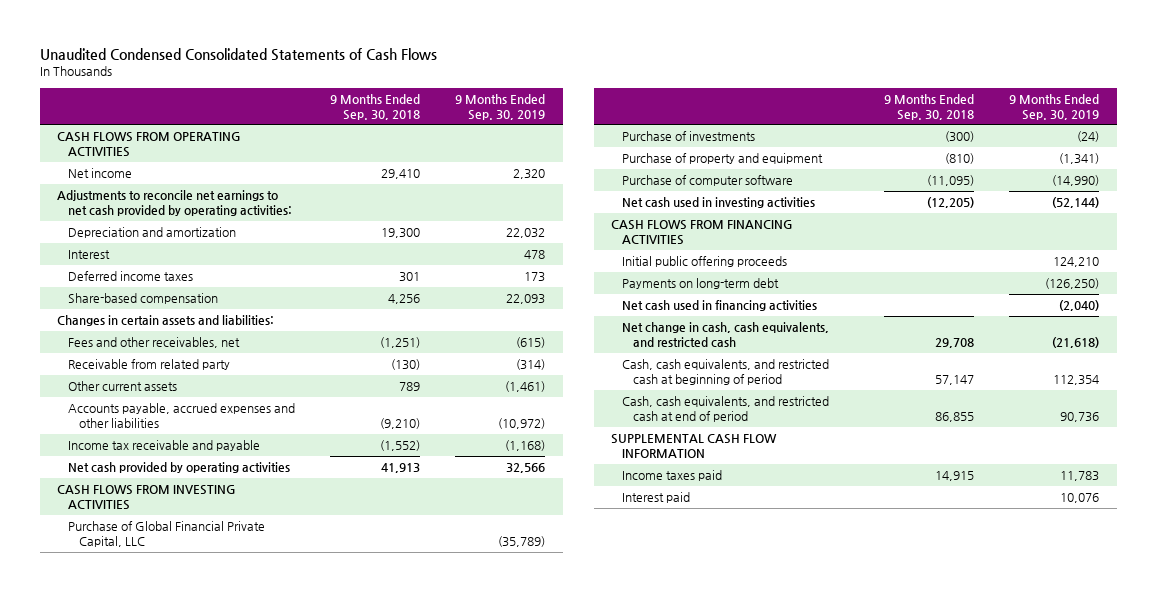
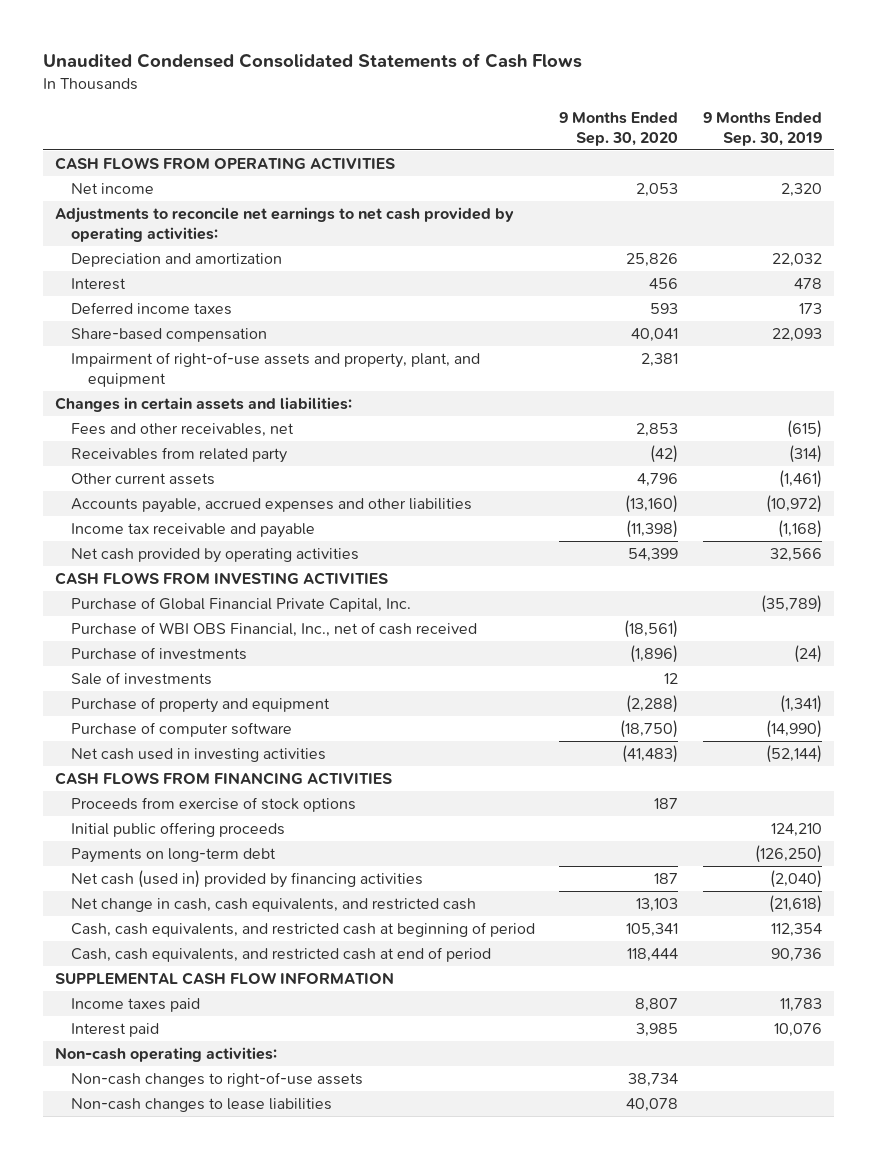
- | 9 Months Ended Sep. 30, 2018 | 9 Months Ended Sep. 30, 2019
+ | 9 Months Ended Sep. 30, 2020 | 9 Months Ended Sep. 30, 2019
+ Impairment of right-of-use assets and property, plant, and equipment | 2,381 |
- Receivable from related party | (130) | (314)
+ Receivables from related party | (42) | (314)
- Purchase of Global Financial Private Capital, LLC | | (35,789)
+ Purchase of Global Financial Private Capital, Inc. | | (35,789)
+ Purchase of WBI OBS Financial, Inc., net of cash received | (18,561) |
+ Sale of investments | 12 |
+ Proceeds from exercise of stock options | 187 |
- Net cash used in financing activities | | (2,040)
+ Net cash (used in) provided by financing activities | 187 | (2,040)
+ Non-cash operating activities:
+ Non-cash changes to right-of-use assets | 38,734 |
+ Non-cash changes to lease liabilities | 40,078 |

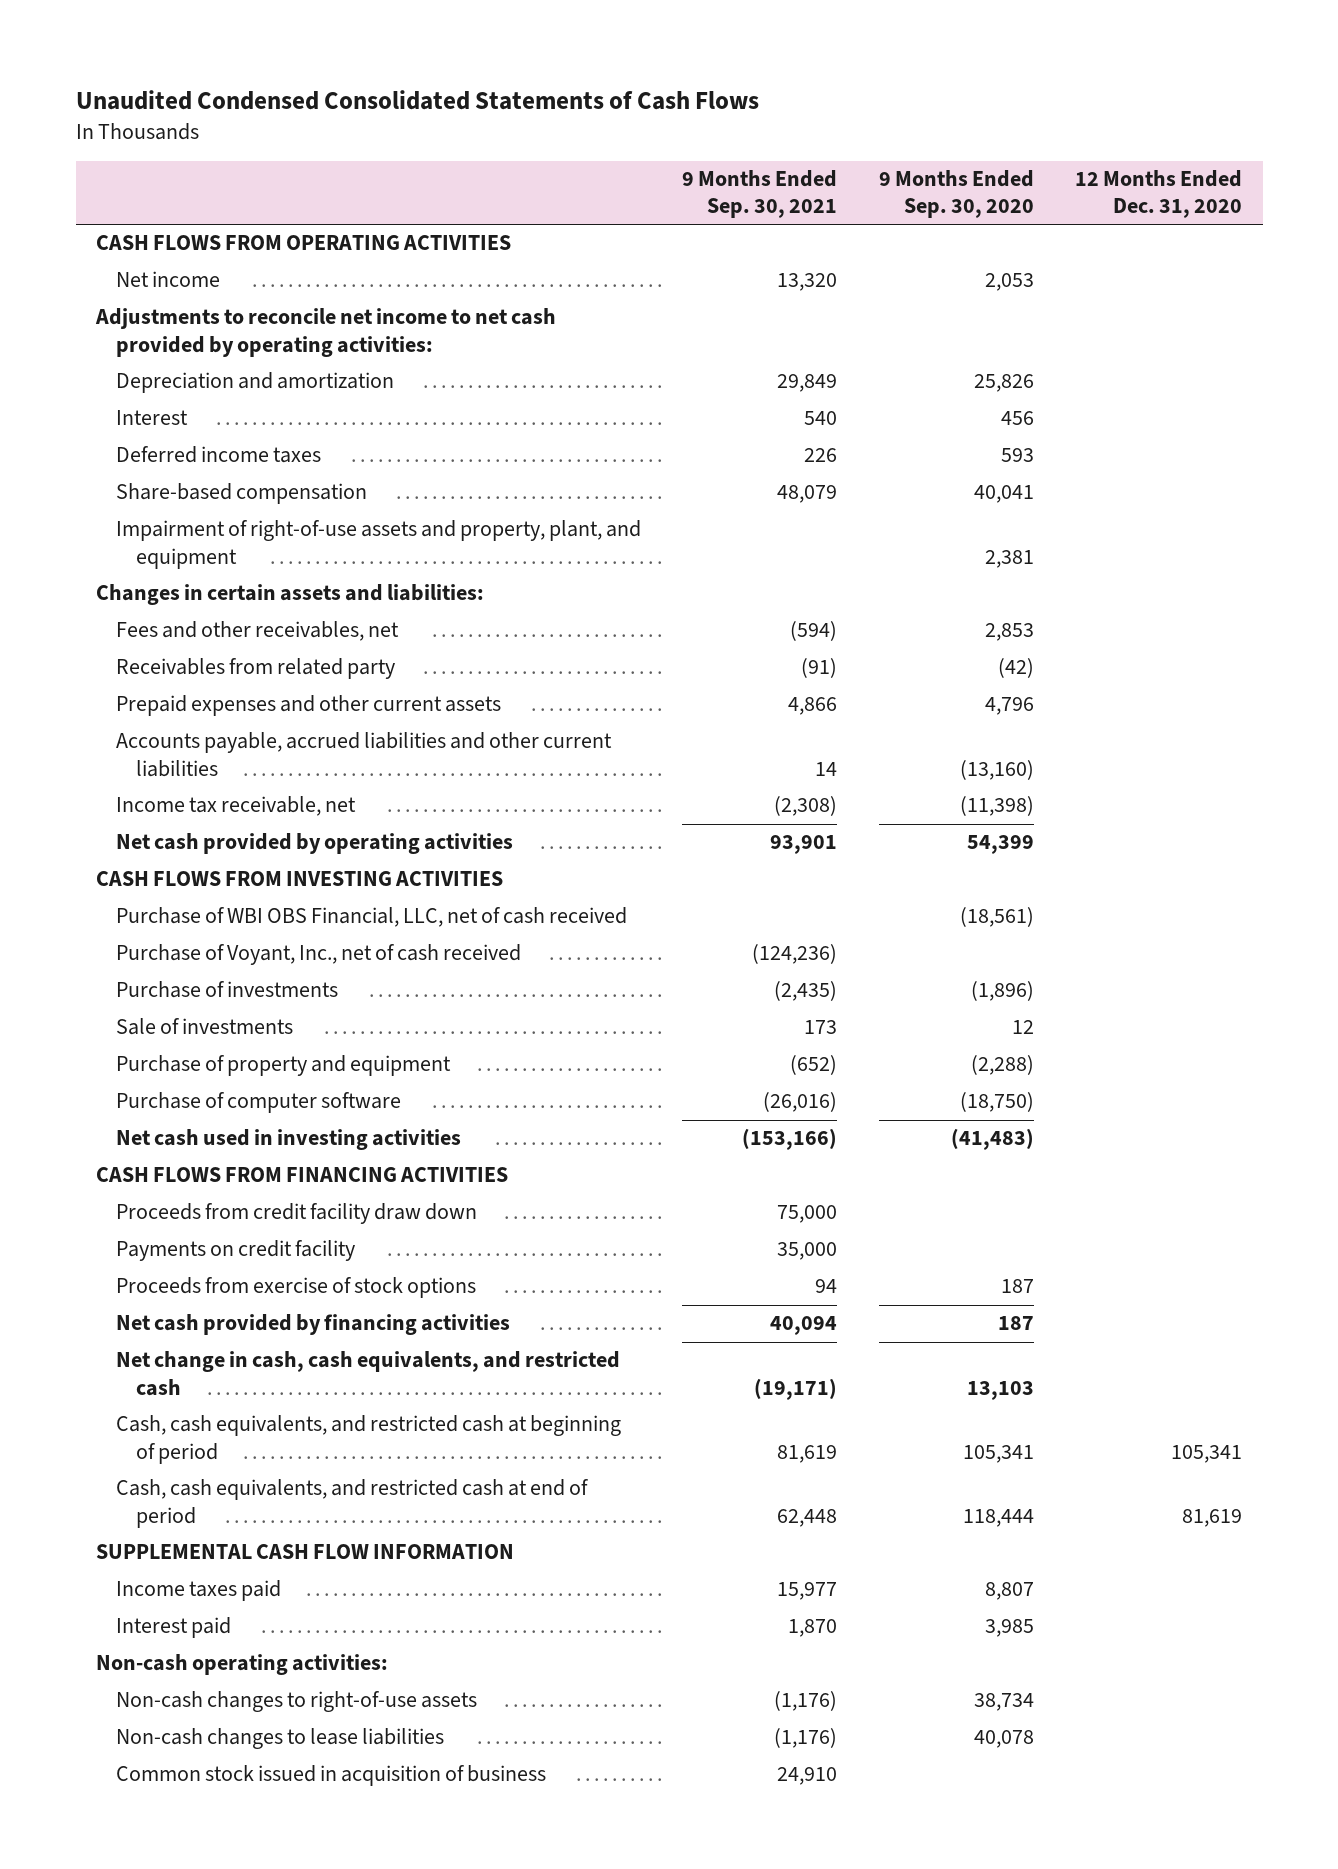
- | 9 Months Ended Sep. 30, 2020 | 9 Months Ended Sep. 30, 2019
+ | 9 Months Ended Sep. 30, 2021 | 9 Months Ended Sep. 30, 2020 | 12 Months Ended Dec. 31, 2020
- Adjustments to reconcile net earnings to net cash provided by operating activities:
+ Adjustments to reconcile net income to net cash provided by operating activities:
- Other current assets | 4,796 | (1,461)
- Accounts payable, accrued expenses and other liabilities | (13,160) | (10,972)
- Income tax receivable and payable | (11,398) | (1,168)
+ Prepaid expenses and other current assets | 4,866 | 4,796 |
+ Accounts payable, accrued liabilities and other current liabilities | 14 | (13,160) |
+ Income tax receivable, net | (2,308) | (11,398) |
- Purchase of Global Financial Private Capital, Inc. | | (35,789)
- Purchase of WBI OBS Financial, Inc., net of cash received | (18,561) |
+ Purchase of WBI OBS Financial, LLC, net of cash received | | (18,561) |
+ Purchase of Voyant, Inc., net of cash received | (124,236) | |
+ Proceeds from credit facility draw down | 75,000 | |
+ Payments on credit facility | 35,000 | |
- Initial public offering proceeds | | 124,210
- Payments on long-term debt | | (126,250)
- Net cash (used in) provided by financing activities | 187 | (2,040)
+ Net cash provided by financing activities | 40,094 | 187 |
+ Common stock issued in acquisition of business | 24,910 | |

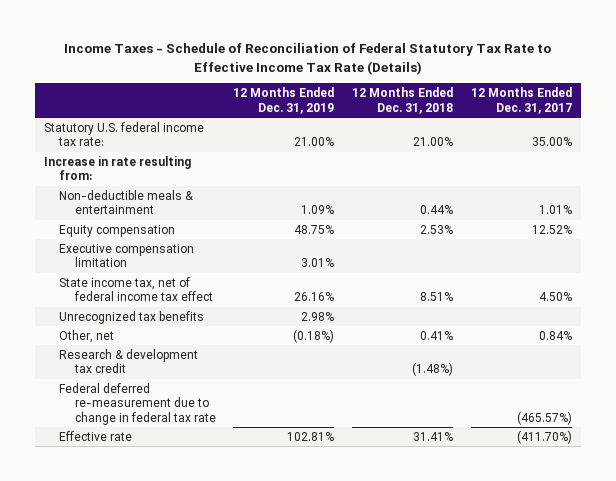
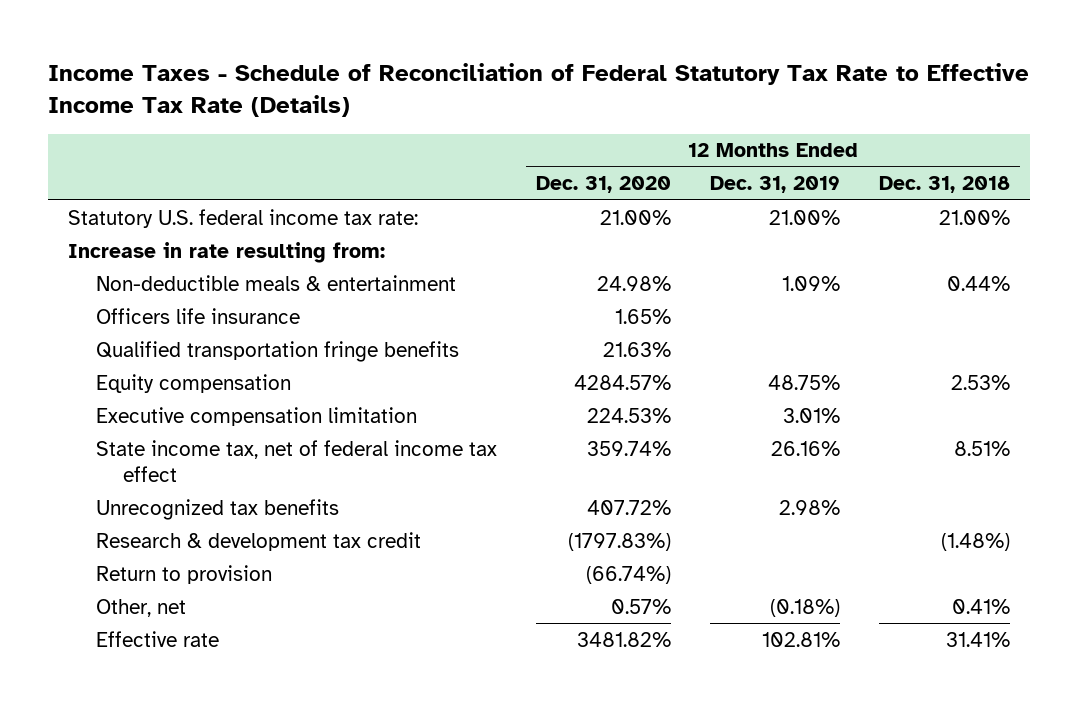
- | 12 Months Ended Dec. 31, 2019 | 12 Months Ended Dec. 31, 2018 | 12 Months Ended Dec. 31, 2017
+ | 12 Months Ended Dec. 31, 2020 | 12 Months Ended Dec. 31, 2019 | 12 Months Ended Dec. 31, 2018
+ Officers life insurance | 1.65% | |
+ Qualified transportation fringe benefits | 21.63% | |
- Federal deferred re-measurement due to change in federal tax rate | | | (465.57%)
+ Return to provision | (66.74%) | |
moved down: Other, net | 0.57% | (0.18%) | 0.41%

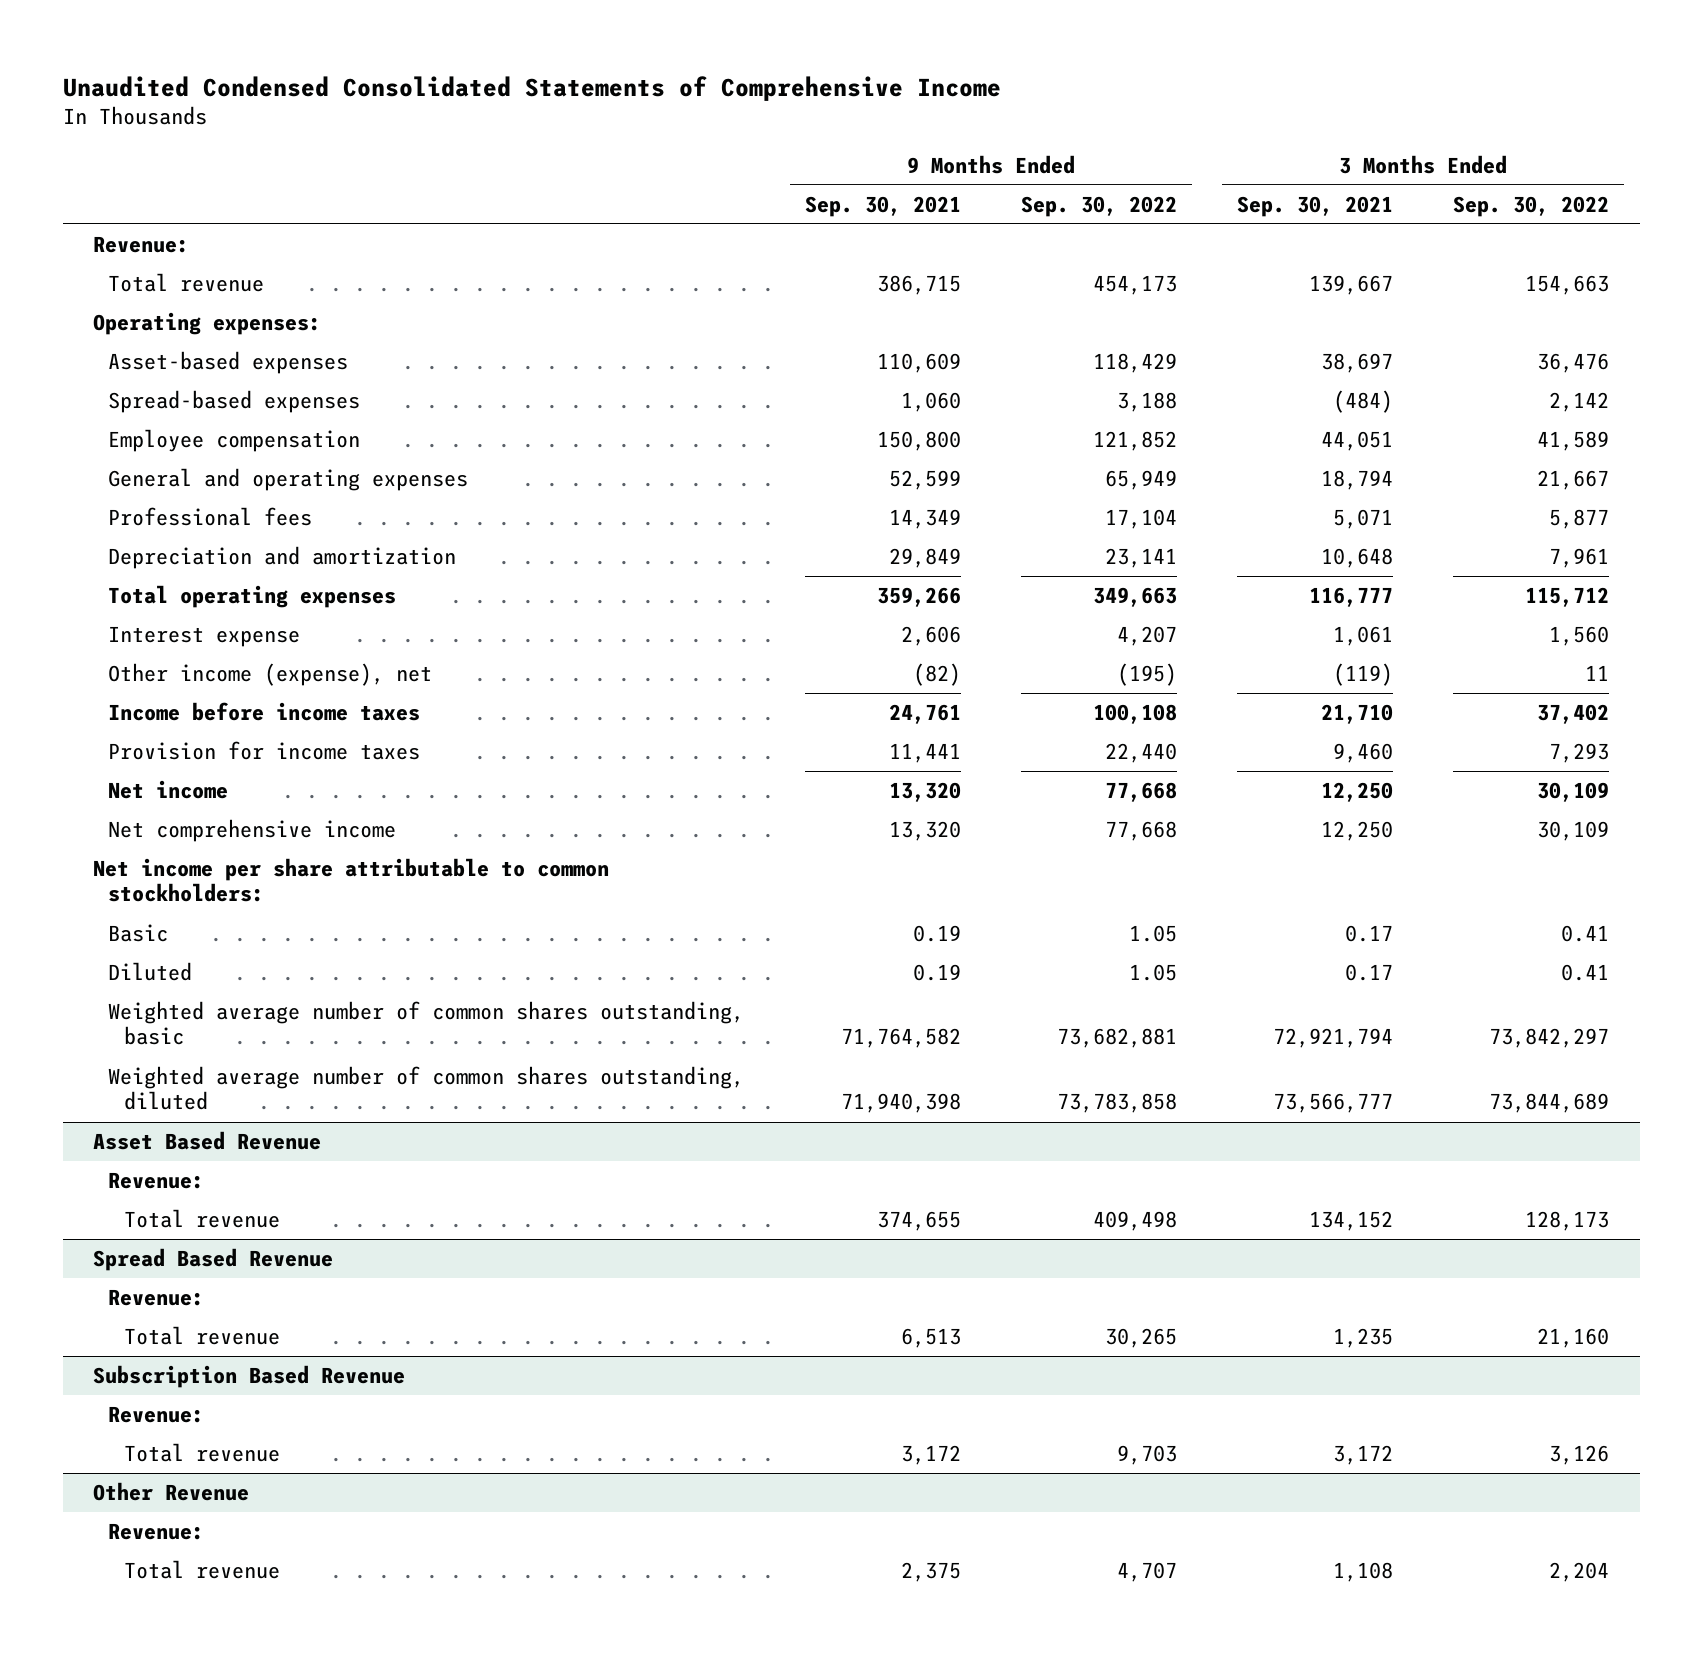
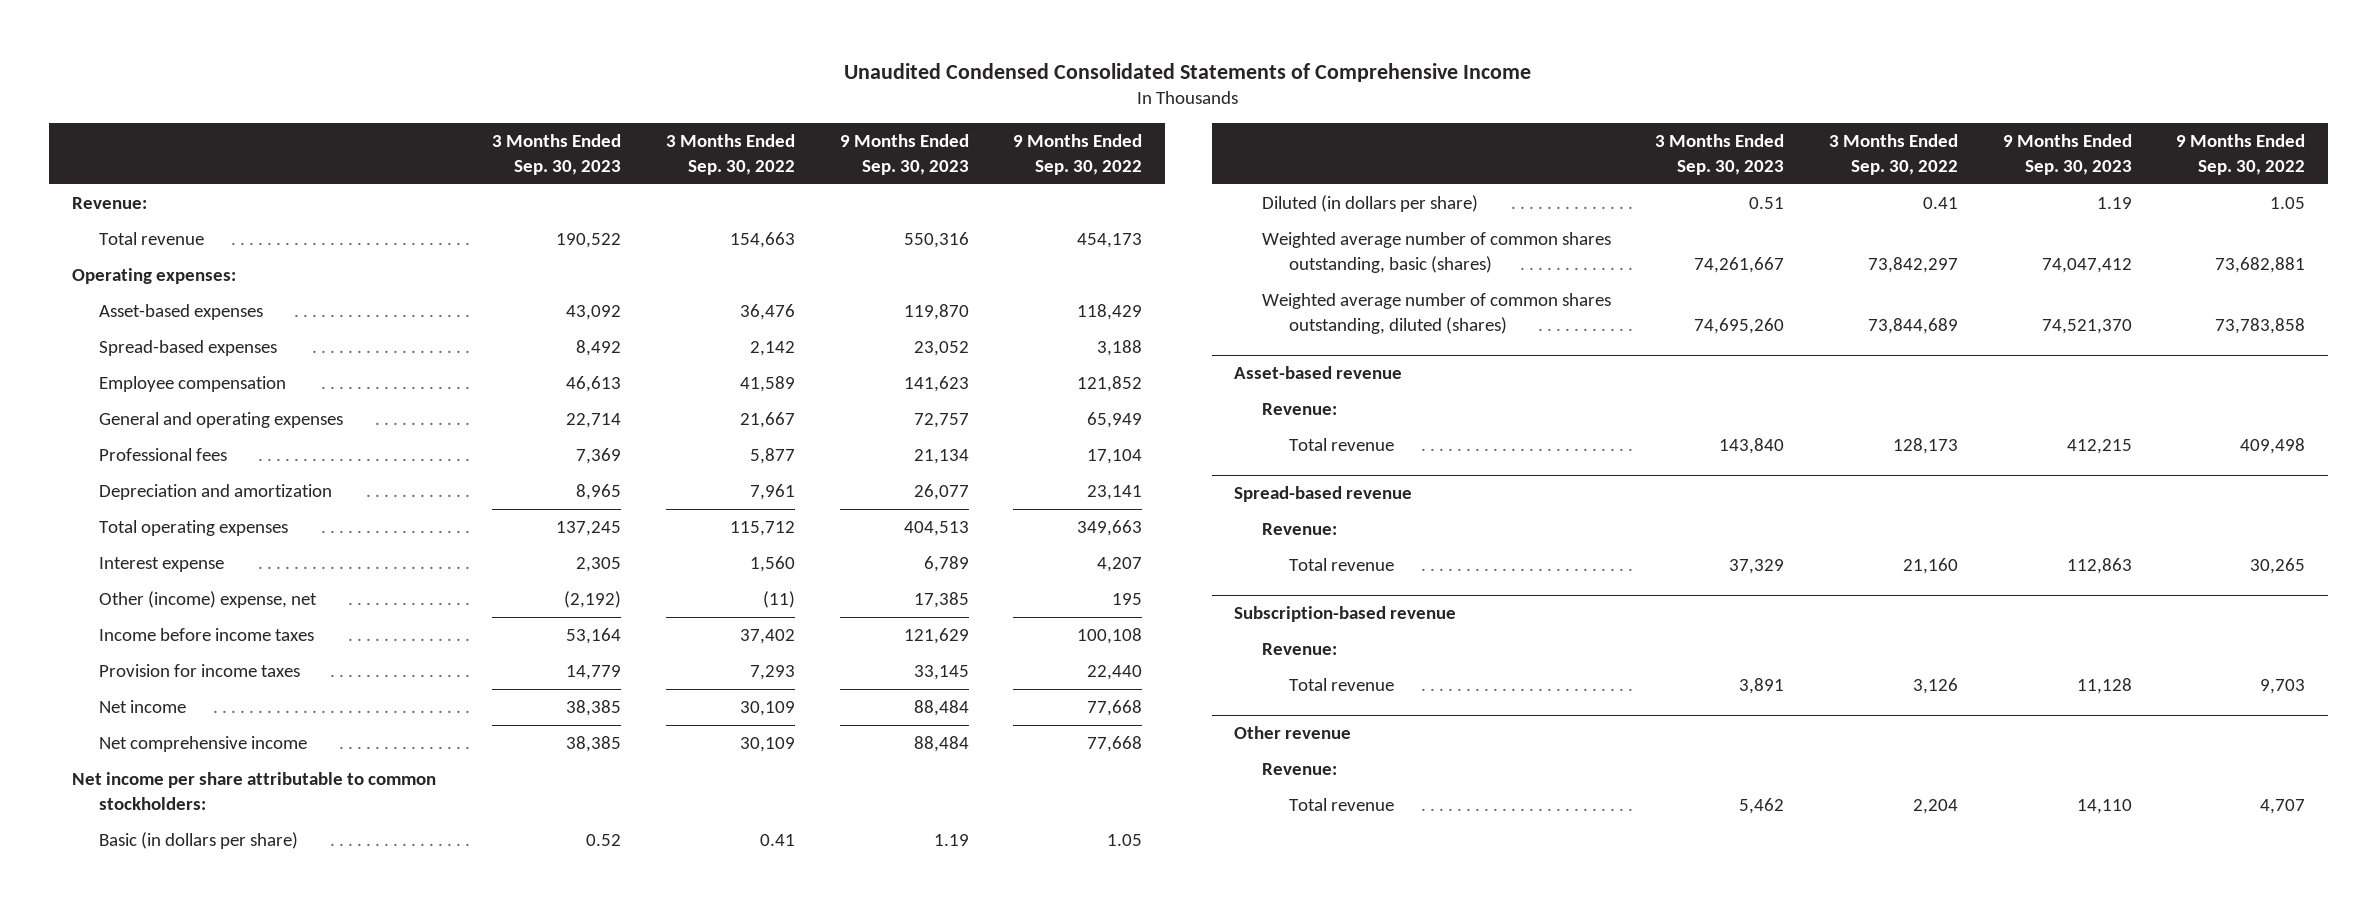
- | 9 Months Ended Sep. 30, 2021 | 9 Months Ended Sep. 30, 2022 | 3 Months Ended Sep. 30, 2021 | 3 Months Ended Sep. 30, 2022
+ | 3 Months Ended Sep. 30, 2023 | 3 Months Ended Sep. 30, 2022 | 9 Months Ended Sep. 30, 2023 | 9 Months Ended Sep. 30, 2022
- Other income (expense), net | (82) | (195) | (119) | 11
+ Other (income) expense, net | (2,192) | (11) | 17,385 | 195
- Basic | 0.19 | 1.05 | 0.17 | 0.41
- Diluted | 0.19 | 1.05 | 0.17 | 0.41
- Weighted average number of common shares outstanding, basic | 71,764,582 | 73,682,881 | 72,921,794 | 73,842,297
- Weighted average number of common shares outstanding, diluted | 71,940,398 | 73,783,858 | 73,566,777 | 73,844,689
- Asset Based Revenue
+ Basic (in dollars per share) | 0.52 | 0.41 | 1.19 | 1.05
+ Diluted (in dollars per share) | 0.51 | 0.41 | 1.19 | 1.05
+ Weighted average number of common shares outstanding, basic (shares) | 74,261,667 | 73,842,297 | 74,047,412 | 73,682,881
+ Weighted average number of common shares outstanding, diluted (shares) | 74,695,260 | 73,844,689 | 74,521,370 | 73,783,858
+ Asset-based revenue
- Spread Based Revenue
+ Spread-based revenue
- Subscription Based Revenue
+ Subscription-based revenue
- Other Revenue
+ Other revenue

